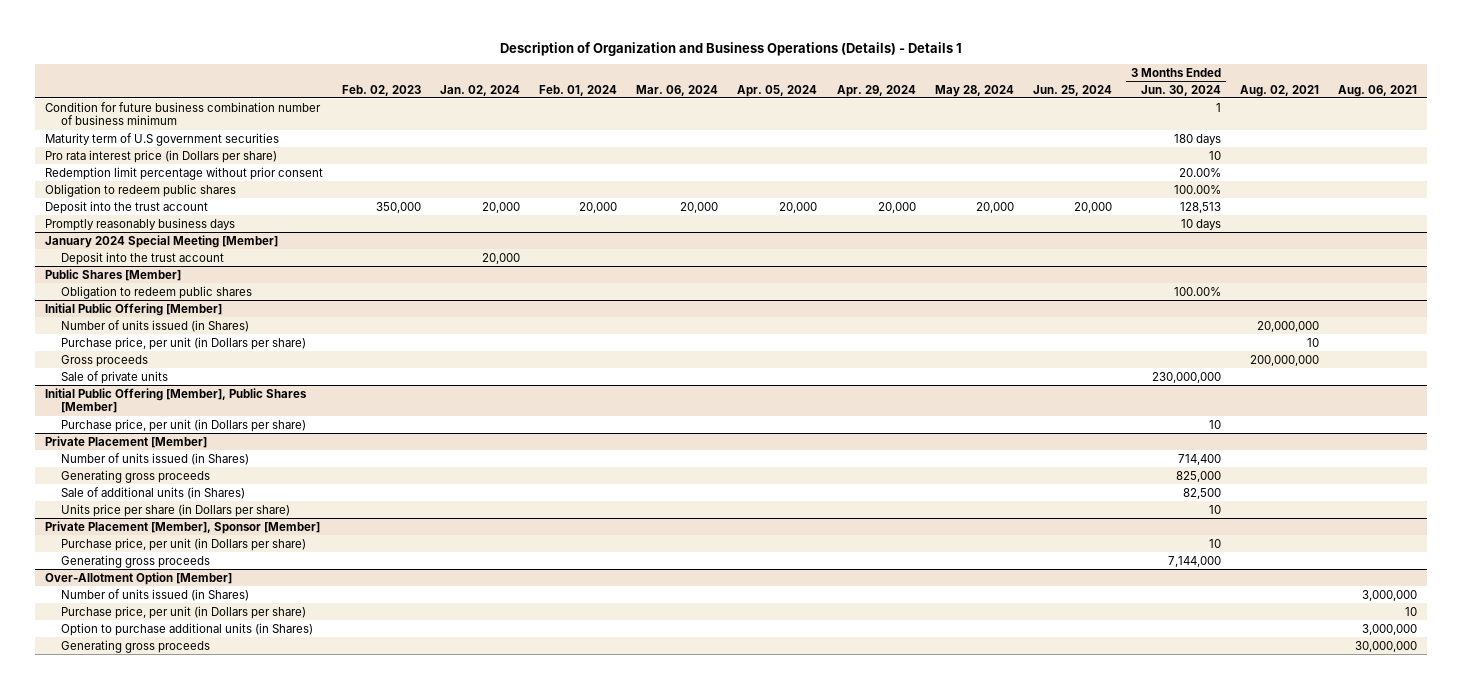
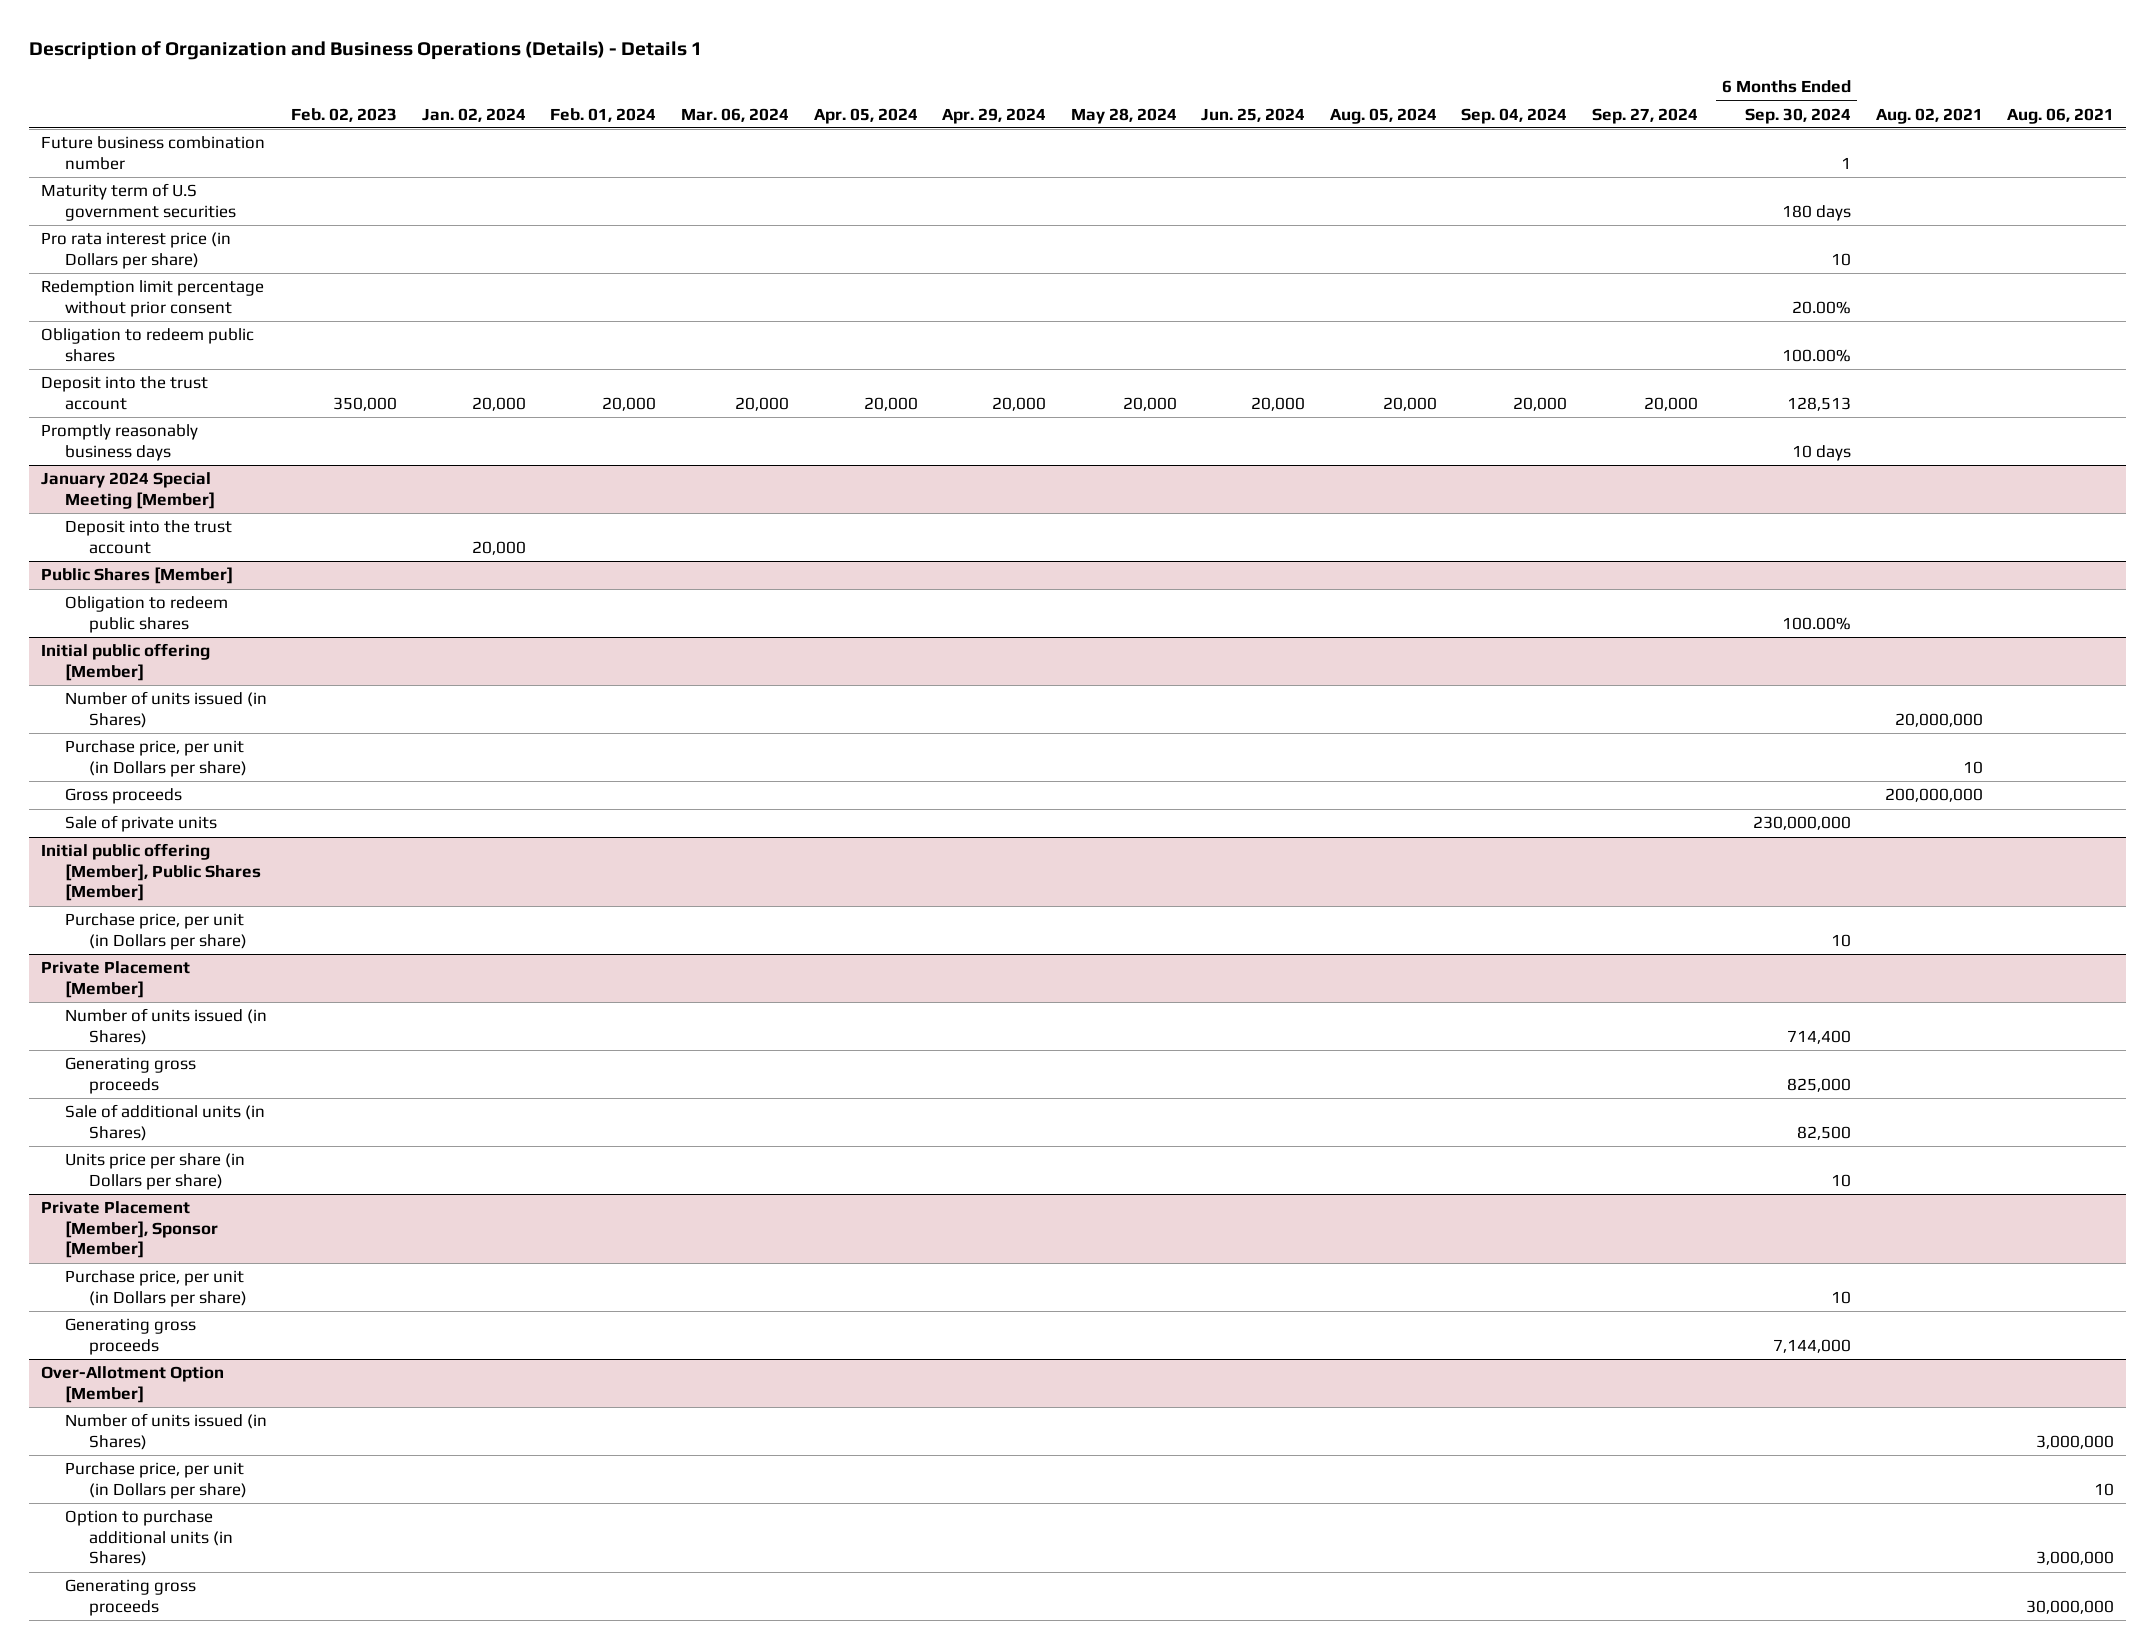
- | Feb. 02, 2023 | Jan. 02, 2024 | Feb. 01, 2024 | Mar. 06, 2024 | Apr. 05, 2024 | Apr. 29, 2024 | May 28, 2024 | Jun. 25, 2024 | 3 Months Ended Jun. 30, 2024 | Aug. 02, 2021 | Aug. 06, 2021
+ | Feb. 02, 2023 | Jan. 02, 2024 | Feb. 01, 2024 | Mar. 06, 2024 | Apr. 05, 2024 | Apr. 29, 2024 | May 28, 2024 | Jun. 25, 2024 | Aug. 05, 2024 | Sep. 04, 2024 | Sep. 27, 2024 | 6 Months Ended Sep. 30, 2024 | Aug. 02, 2021 | Aug. 06, 2021
- Condition for future business combination number of business minimum | | | | | | | | | 1 | |
+ Future business combination number | | | | | | | | | | | | 1 | |
- Initial Public Offering [Member]
+ Initial public offering [Member]
- Initial Public Offering [Member], Public Shares [Member]
+ Initial public offering [Member], Public Shares [Member]

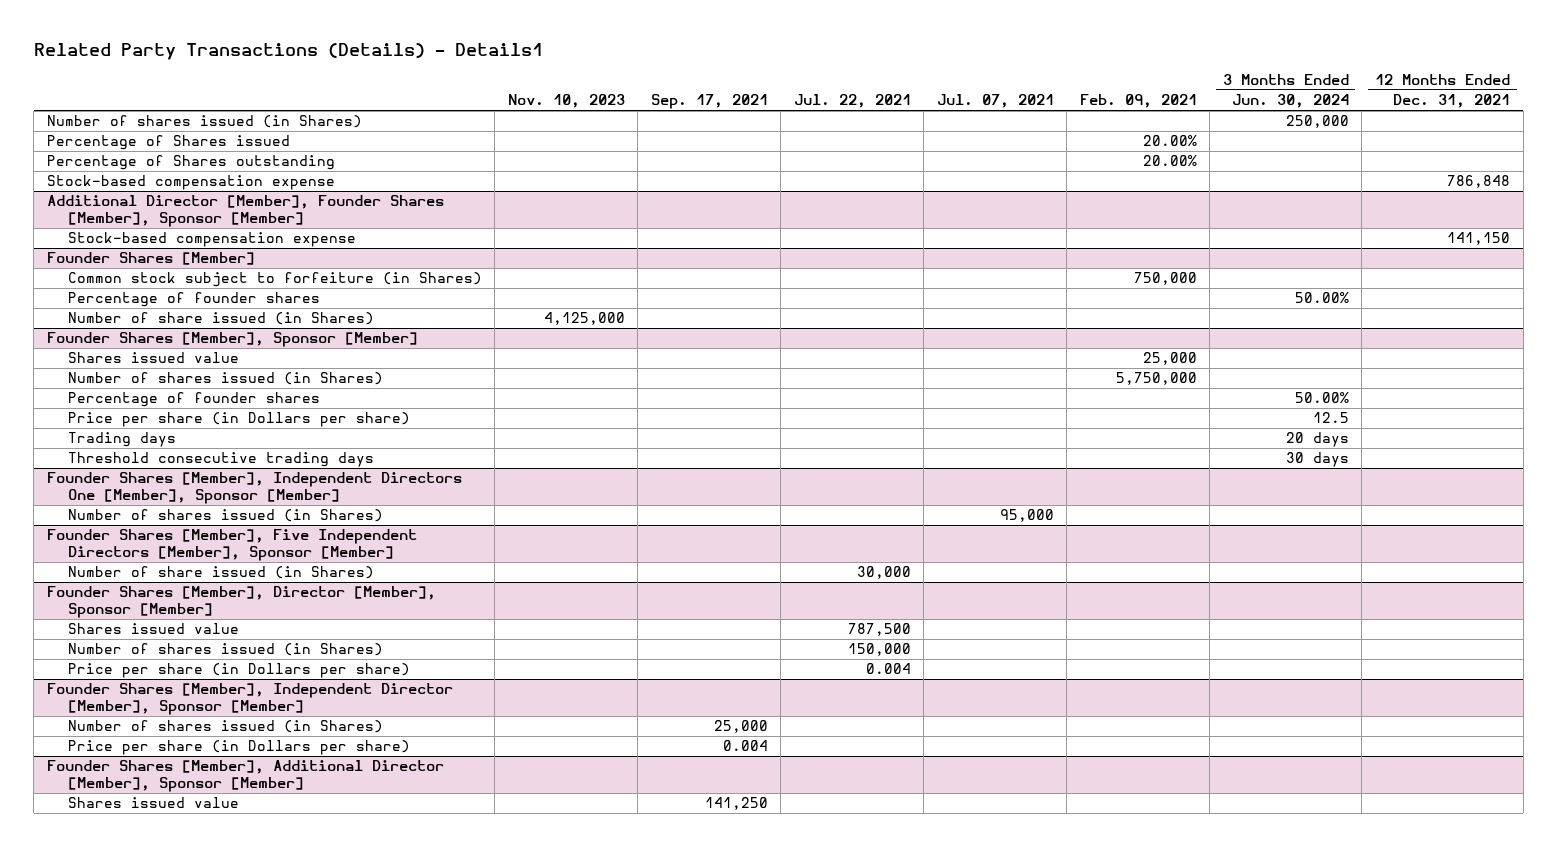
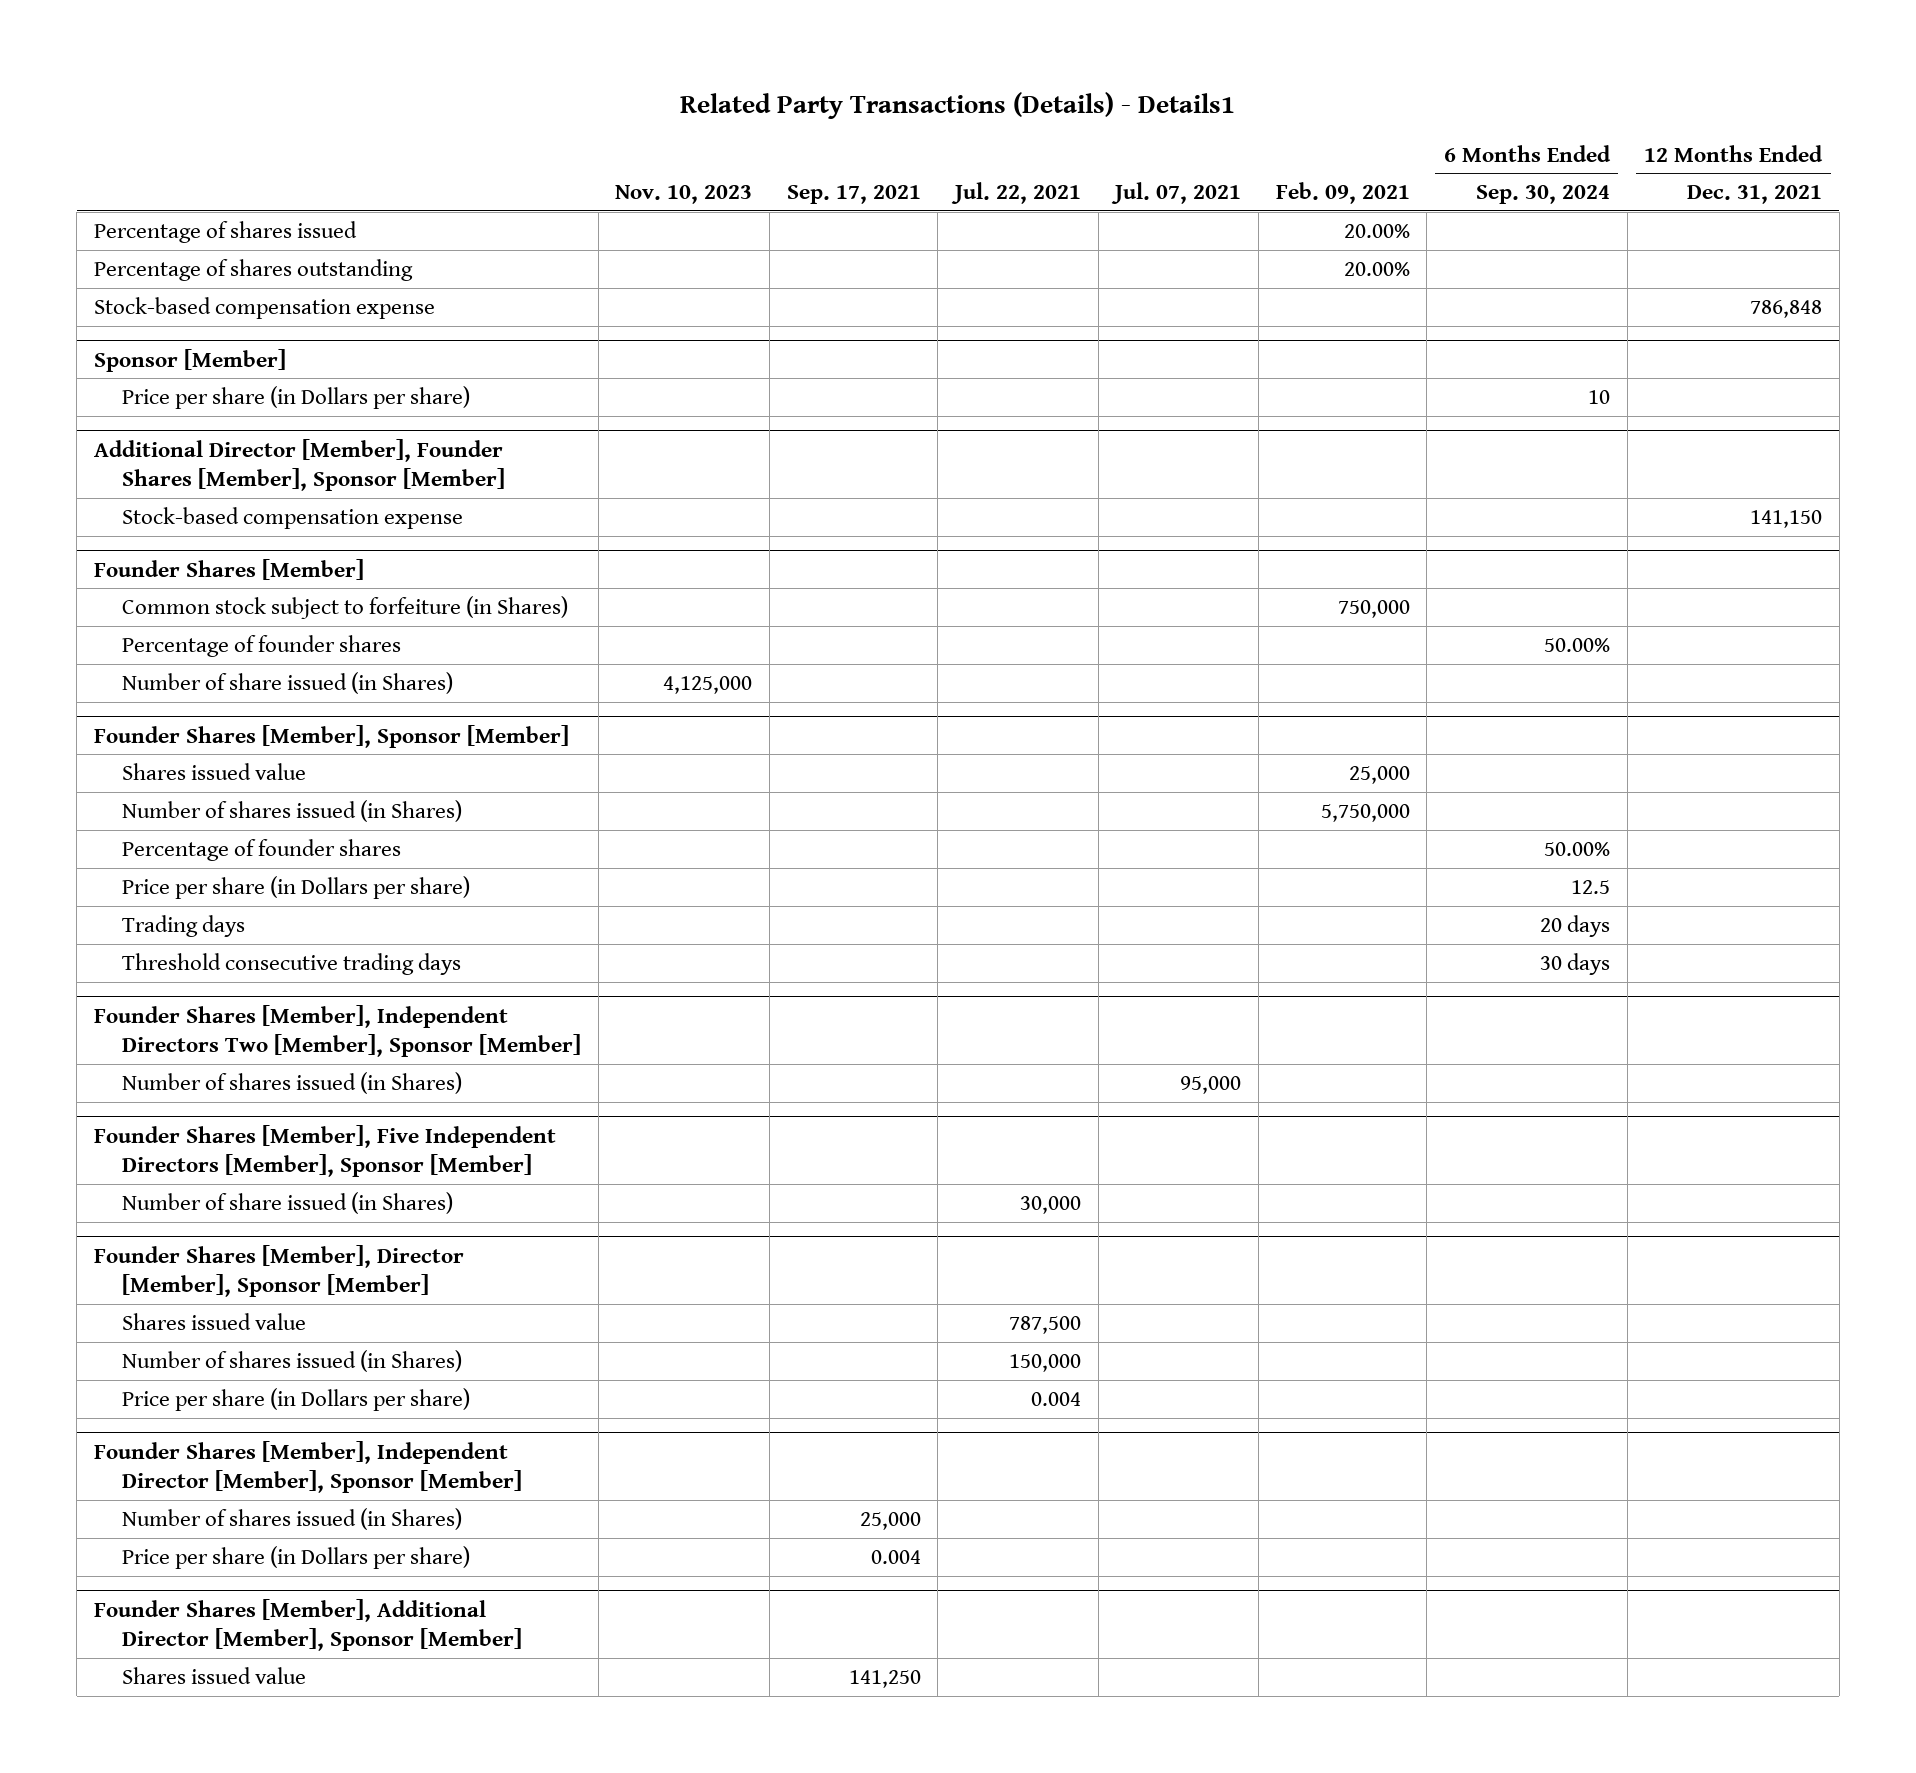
- | Nov. 10, 2023 | Sep. 17, 2021 | Jul. 22, 2021 | Jul. 07, 2021 | Feb. 09, 2021 | 3 Months Ended Jun. 30, 2024 | 12 Months Ended Dec. 31, 2021
+ | Nov. 10, 2023 | Sep. 17, 2021 | Jul. 22, 2021 | Jul. 07, 2021 | Feb. 09, 2021 | 6 Months Ended Sep. 30, 2024 | 12 Months Ended Dec. 31, 2021
- Number of shares issued (in Shares) | | | | | | 250,000 |
- Percentage of Shares issued | | | | | 20.00% | |
- Percentage of Shares outstanding | | | | | 20.00% | |
+ Percentage of shares issued | | | | | 20.00% | |
+ Percentage of shares outstanding | | | | | 20.00% | |
+ Sponsor [Member]
+ Price per share (in Dollars per share) | | | | | | 10 |
- Founder Shares [Member], Independent Directors One [Member], Sponsor [Member]
+ Founder Shares [Member], Independent Directors Two [Member], Sponsor [Member]

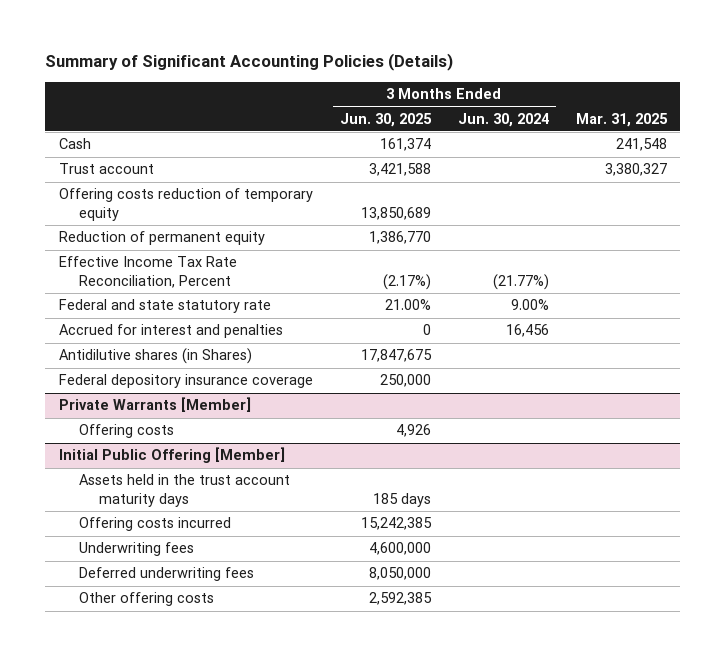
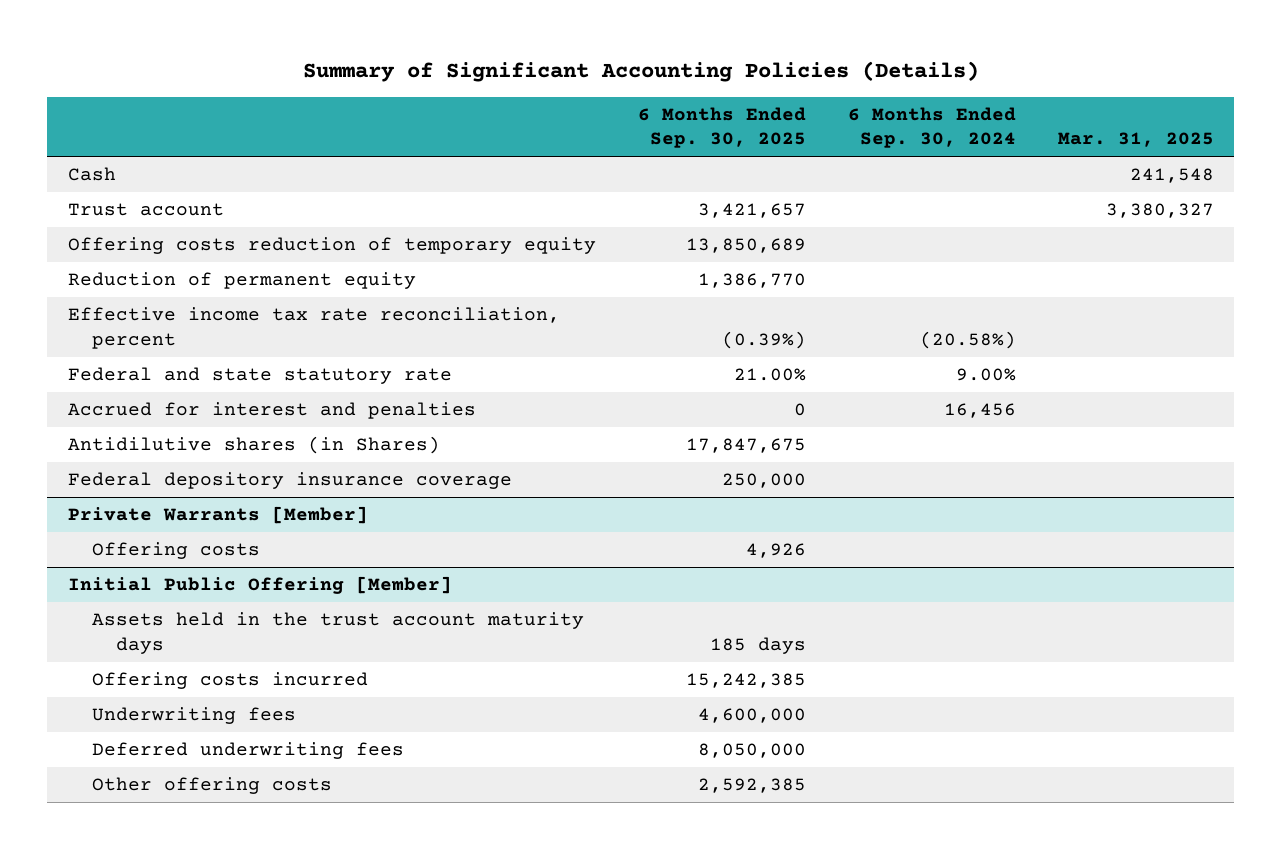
- | 3 Months Ended Jun. 30, 2025 | 3 Months Ended Jun. 30, 2024 | Mar. 31, 2025
+ | 6 Months Ended Sep. 30, 2025 | 6 Months Ended Sep. 30, 2024 | Mar. 31, 2025
- Effective Income Tax Rate Reconciliation, Percent | (2.17%) | (21.77%) |
+ Effective income tax rate reconciliation, percent | (0.39%) | (20.58%) |

